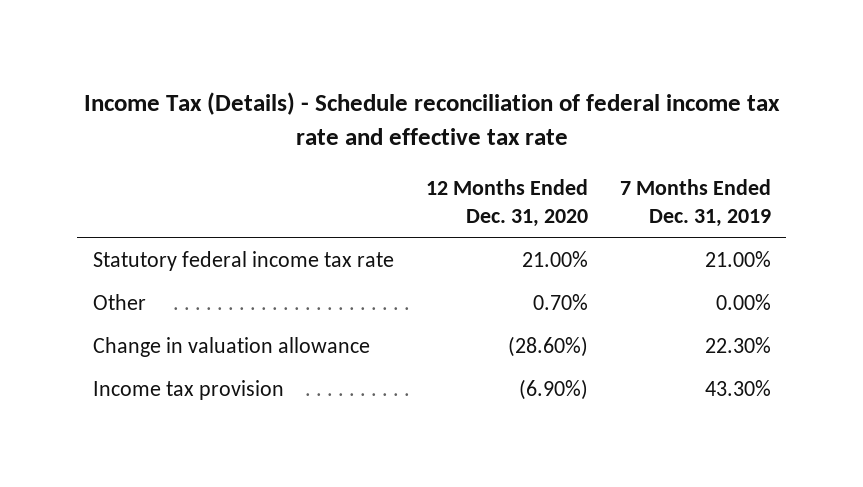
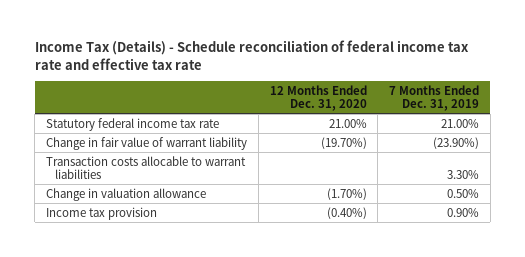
- Other | 0.70% | 0.00%
- Change in valuation allowance | (28.60%) | 22.30%
- Income tax provision | (6.90%) | 43.30%
+ Change in fair value of warrant liability | (19.70%) | (23.90%)
+ Transaction costs allocable to warrant liabilities | | 3.30%
+ Change in valuation allowance | (1.70%) | 0.50%
+ Income tax provision | (0.40%) | 0.90%

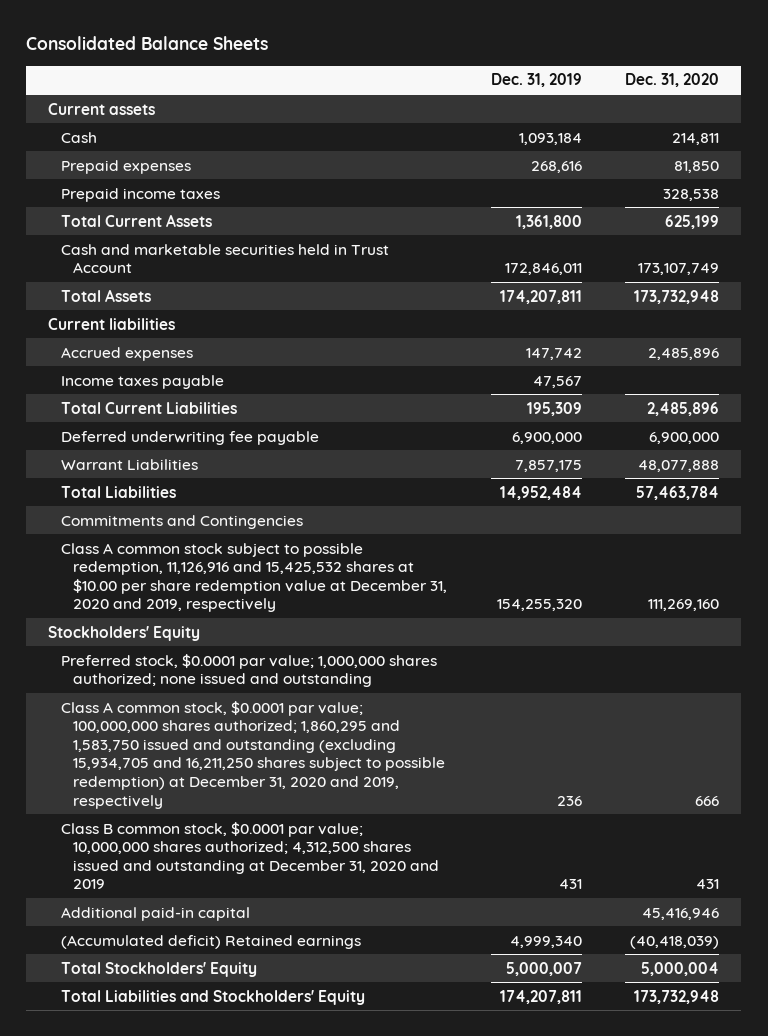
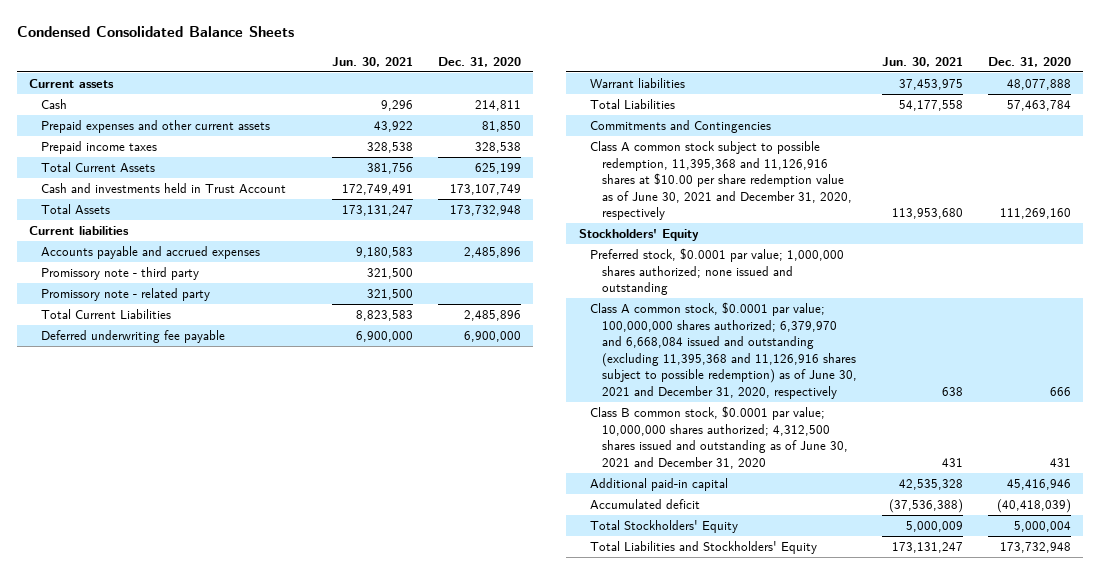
- Consolidated Balance Sheets
+ Condensed Consolidated Balance Sheets
- | Dec. 31, 2019 | Dec. 31, 2020
+ | Jun. 30, 2021 | Dec. 31, 2020
- Prepaid expenses | 268,616 | 81,850
+ Prepaid expenses and other current assets | 43,922 | 81,850
- Cash and marketable securities held in Trust Account | 172,846,011 | 173,107,749
+ Cash and investments held in Trust Account | 172,749,491 | 173,107,749
- Accrued expenses | 147,742 | 2,485,896
- Income taxes payable | 47,567 |
+ Accounts payable and accrued expenses | 9,180,583 | 2,485,896
+ Promissory note - third party | 321,500 |
+ Promissory note - related party | 321,500 |
- Warrant Liabilities | 7,857,175 | 48,077,888
+ Warrant liabilities | 37,453,975 | 48,077,888
- Class A common stock subject to possible redemption, 11,126,916 and 15,425,532 shares at $10.00 per share redemption value at December 31, 2020 and 2019, respectively | 154,255,320 | 111,269,160
+ Class A common stock subject to possible redemption, 11,395,368 and 11,126,916 shares at $10.00 per share redemption value as of June 30, 2021 and December 31, 2020, respectively | 113,953,680 | 111,269,160
- Class A common stock, $0.0001 par value; 100,000,000 shares authorized; 1,860,295 and 1,583,750 issued and outstanding (excluding 15,934,705 and 16,211,250 shares subject to possible redemption) at December 31, 2020 and 2019, respectively | 236 | 666
- Class B common stock, $0.0001 par value; 10,000,000 shares authorized; 4,312,500 shares issued and outstanding at December 31, 2020 and 2019 | 431 | 431
+ Class A common stock, $0.0001 par value; 100,000,000 shares authorized; 6,379,970 and 6,668,084 issued and outstanding (excluding 11,395,368 and 11,126,916 shares subject to possible redemption) as of June 30, 2021 and December 31, 2020, respectively | 638 | 666
+ Class B common stock, $0.0001 par value; 10,000,000 shares authorized; 4,312,500 shares issued and outstanding as of June 30, 2021 and December 31, 2020 | 431 | 431
- (Accumulated deficit) Retained earnings | 4,999,340 | (40,418,039)
+ Accumulated deficit | (37,536,388) | (40,418,039)

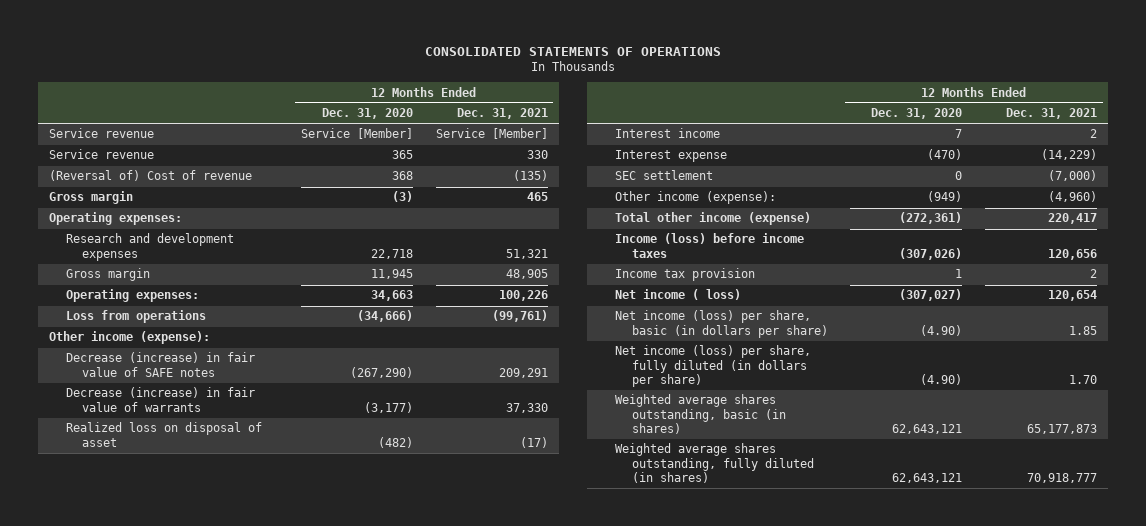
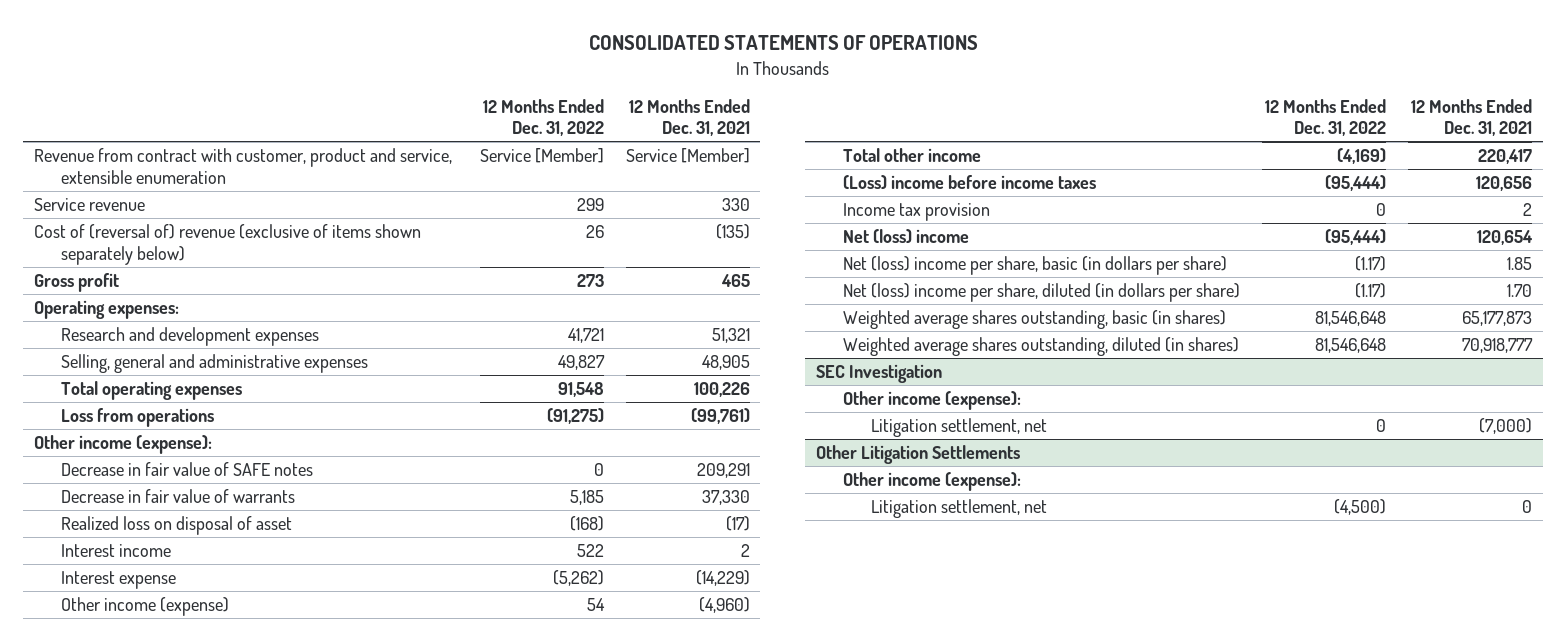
- | 12 Months Ended Dec. 31, 2020 | 12 Months Ended Dec. 31, 2021
+ | 12 Months Ended Dec. 31, 2022 | 12 Months Ended Dec. 31, 2021
- Service revenue | Service [Member] | Service [Member]
+ Revenue from contract with customer, product and service, extensible enumeration | Service [Member] | Service [Member]
- (Reversal of) Cost of revenue | 368 | (135)
- Gross margin | (3) | 465
+ Cost of (reversal of) revenue (exclusive of items shown separately below) | 26 | (135)
+ Gross profit | 273 | 465
- Gross margin | 11,945 | 48,905
- Operating expenses: | 34,663 | 100,226
+ Selling, general and administrative expenses | 49,827 | 48,905
+ Total operating expenses | 91,548 | 100,226
- Decrease (increase) in fair value of SAFE notes | (267,290) | 209,291
- Decrease (increase) in fair value of warrants | (3,177) | 37,330
+ Decrease in fair value of SAFE notes | 0 | 209,291
+ Decrease in fair value of warrants | 5,185 | 37,330
- SEC settlement | 0 | (7,000)
- Other income (expense): | (949) | (4,960)
- Total other income (expense) | (272,361) | 220,417
- Income (loss) before income taxes | (307,026) | 120,656
+ Other income (expense) | 54 | (4,960)
+ Total other income | (4,169) | 220,417
+ (Loss) income before income taxes | (95,444) | 120,656
- Net income ( loss) | (307,027) | 120,654
- Net income (loss) per share, basic (in dollars per share) | (4.90) | 1.85
- Net income (loss) per share, fully diluted (in dollars per share) | (4.90) | 1.70
+ Net (loss) income | (95,444) | 120,654
+ Net (loss) income per share, basic (in dollars per share) | (1.17) | 1.85
+ Net (loss) income per share, diluted (in dollars per share) | (1.17) | 1.70
- Weighted average shares outstanding, fully diluted (in shares) | 62,643,121 | 70,918,777
+ Weighted average shares outstanding, diluted (in shares) | 81,546,648 | 70,918,777
+ SEC Investigation
+ Other income (expense):
+ Litigation settlement, net | 0 | (7,000)
+ Other Litigation Settlements
+ Other income (expense):
+ Litigation settlement, net | (4,500) | 0

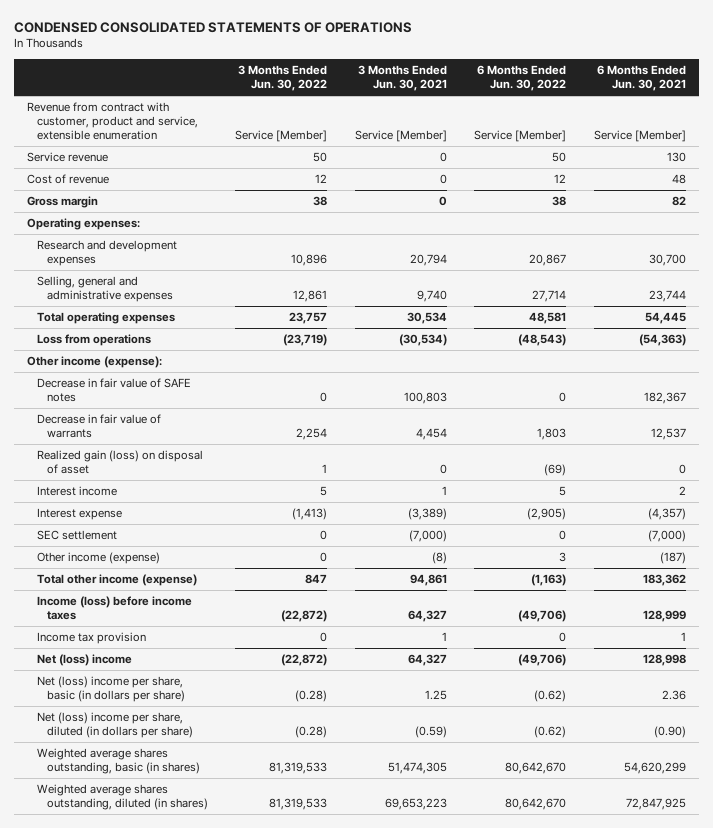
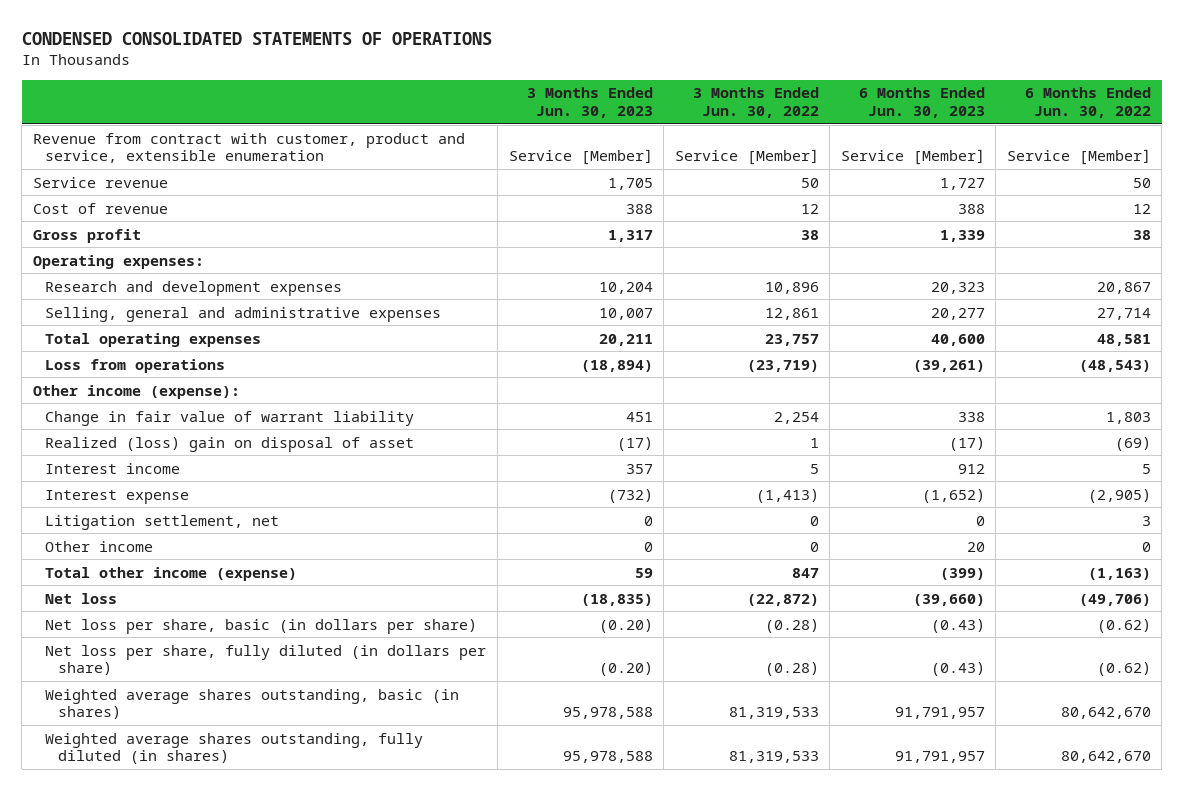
- | 3 Months Ended Jun. 30, 2022 | 3 Months Ended Jun. 30, 2021 | 6 Months Ended Jun. 30, 2022 | 6 Months Ended Jun. 30, 2021
+ | 3 Months Ended Jun. 30, 2023 | 3 Months Ended Jun. 30, 2022 | 6 Months Ended Jun. 30, 2023 | 6 Months Ended Jun. 30, 2022
- Gross margin | 38 | 0 | 38 | 82
+ Gross profit | 1,317 | 38 | 1,339 | 38
- Decrease in fair value of SAFE notes | 0 | 100,803 | 0 | 182,367
- Decrease in fair value of warrants | 2,254 | 4,454 | 1,803 | 12,537
- Realized gain (loss) on disposal of asset | 1 | 0 | (69) | 0
+ Change in fair value of warrant liability | 451 | 2,254 | 338 | 1,803
+ Realized (loss) gain on disposal of asset | (17) | 1 | (17) | (69)
- SEC settlement | 0 | (7,000) | 0 | (7,000)
- Other income (expense) | 0 | (8) | 3 | (187)
+ Litigation settlement, net | 0 | 0 | 0 | 3
+ Other income | 0 | 0 | 20 | 0
- Income (loss) before income taxes | (22,872) | 64,327 | (49,706) | 128,999
- Income tax provision | 0 | 1 | 0 | 1
- Net (loss) income | (22,872) | 64,327 | (49,706) | 128,998
- Net (loss) income per share, basic (in dollars per share) | (0.28) | 1.25 | (0.62) | 2.36
- Net (loss) income per share, diluted (in dollars per share) | (0.28) | (0.59) | (0.62) | (0.90)
+ Net loss | (18,835) | (22,872) | (39,660) | (49,706)
+ Net loss per share, basic (in dollars per share) | (0.20) | (0.28) | (0.43) | (0.62)
+ Net loss per share, fully diluted (in dollars per share) | (0.20) | (0.28) | (0.43) | (0.62)
- Weighted average shares outstanding, diluted (in shares) | 81,319,533 | 69,653,223 | 80,642,670 | 72,847,925
+ Weighted average shares outstanding, fully diluted (in shares) | 95,978,588 | 81,319,533 | 91,791,957 | 80,642,670

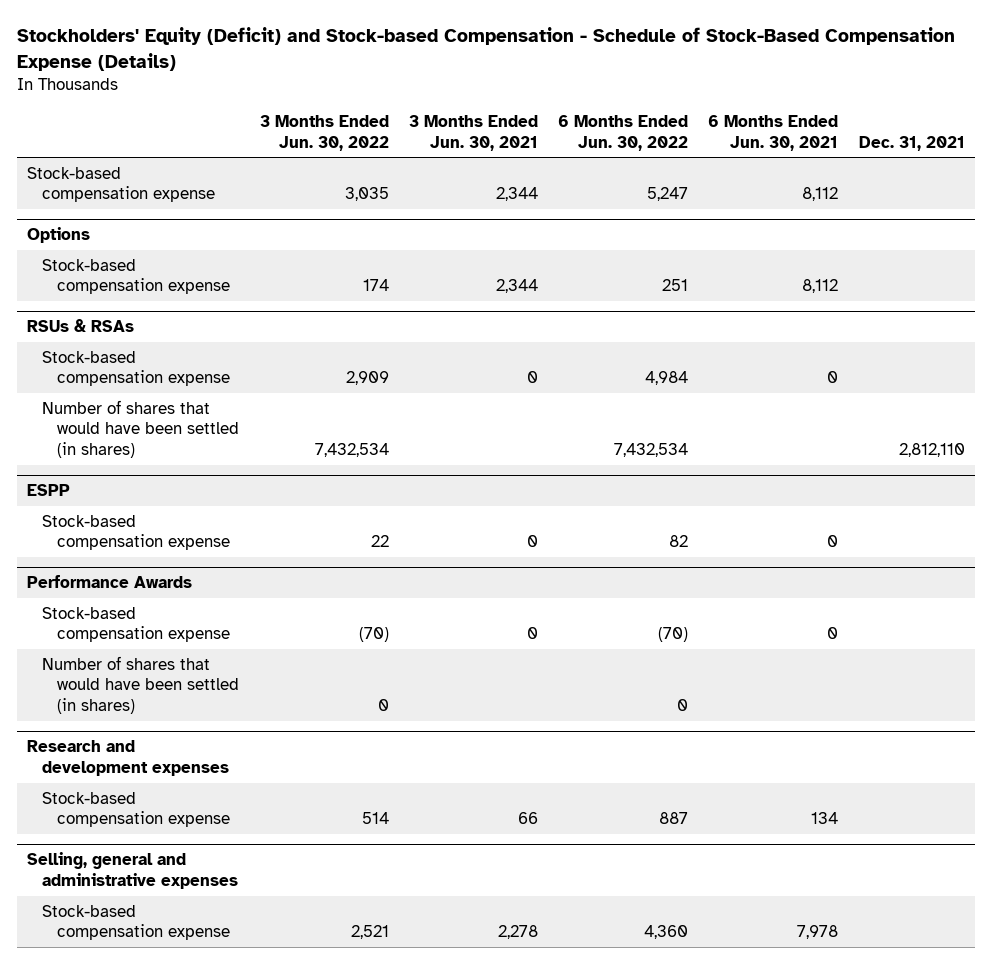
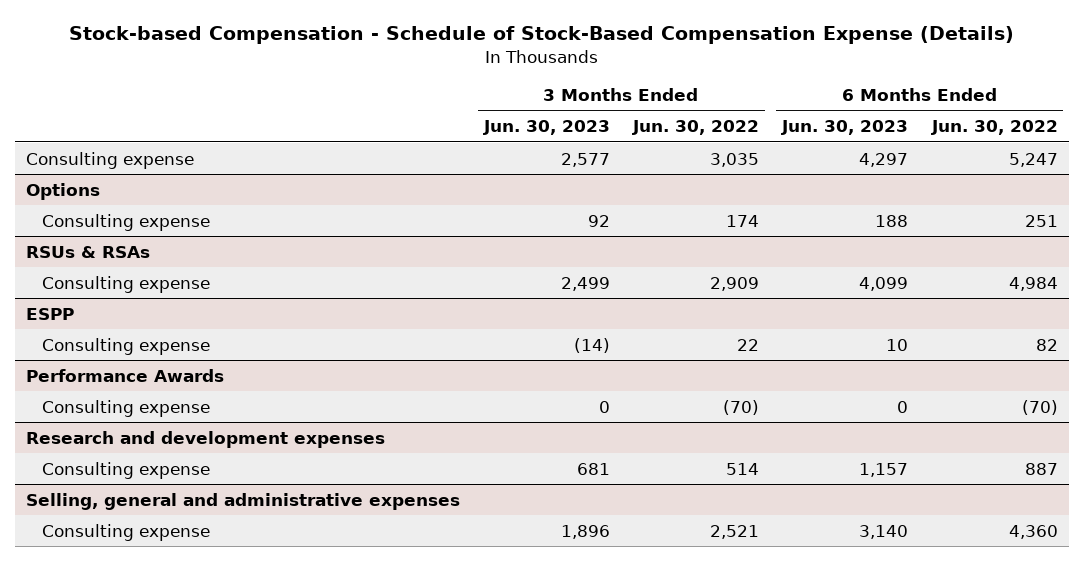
- Stockholders' Equity (Deficit) and Stock-based Compensation - Schedule of Stock-Based Compensation Expense (Details)
+ Stock-based Compensation - Schedule of Stock-Based Compensation Expense (Details)
- | 3 Months Ended Jun. 30, 2022 | 3 Months Ended Jun. 30, 2021 | 6 Months Ended Jun. 30, 2022 | 6 Months Ended Jun. 30, 2021 | Dec. 31, 2021
+ | 3 Months Ended Jun. 30, 2023 | 3 Months Ended Jun. 30, 2022 | 6 Months Ended Jun. 30, 2023 | 6 Months Ended Jun. 30, 2022
- Stock-based compensation expense | 3,035 | 2,344 | 5,247 | 8,112 |
+ Consulting expense | 2,577 | 3,035 | 4,297 | 5,247
@ Options
- Stock-based compensation expense | 174 | 2,344 | 251 | 8,112 |
+ Consulting expense | 92 | 174 | 188 | 251
@ RSUs & RSAs
- Stock-based compensation expense | 2,909 | 0 | 4,984 | 0 |
- Number of shares that would have been settled (in shares) | 7,432,534 | | 7,432,534 | | 2,812,110
+ Consulting expense | 2,499 | 2,909 | 4,099 | 4,984
@ ESPP
- Stock-based compensation expense | 22 | 0 | 82 | 0 |
+ Consulting expense | (14) | 22 | 10 | 82
@ Performance Awards
- Stock-based compensation expense | (70) | 0 | (70) | 0 |
- Number of shares that would have been settled (in shares) | 0 | | 0 | |
+ Consulting expense | 0 | (70) | 0 | (70)
@ Research and development expenses
- Stock-based compensation expense | 514 | 66 | 887 | 134 |
+ Consulting expense | 681 | 514 | 1,157 | 887
@ Selling, general and administrative expenses
- Stock-based compensation expense | 2,521 | 2,278 | 4,360 | 7,978 |
+ Consulting expense | 1,896 | 2,521 | 3,140 | 4,360

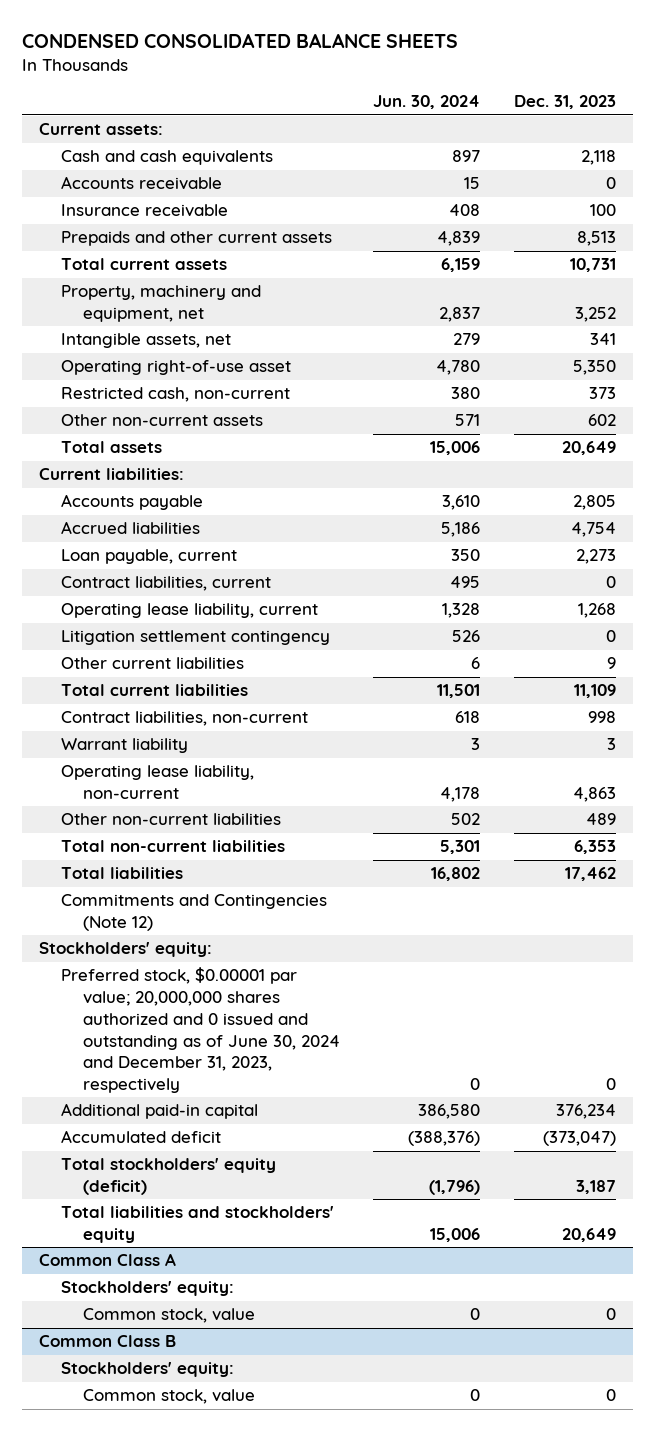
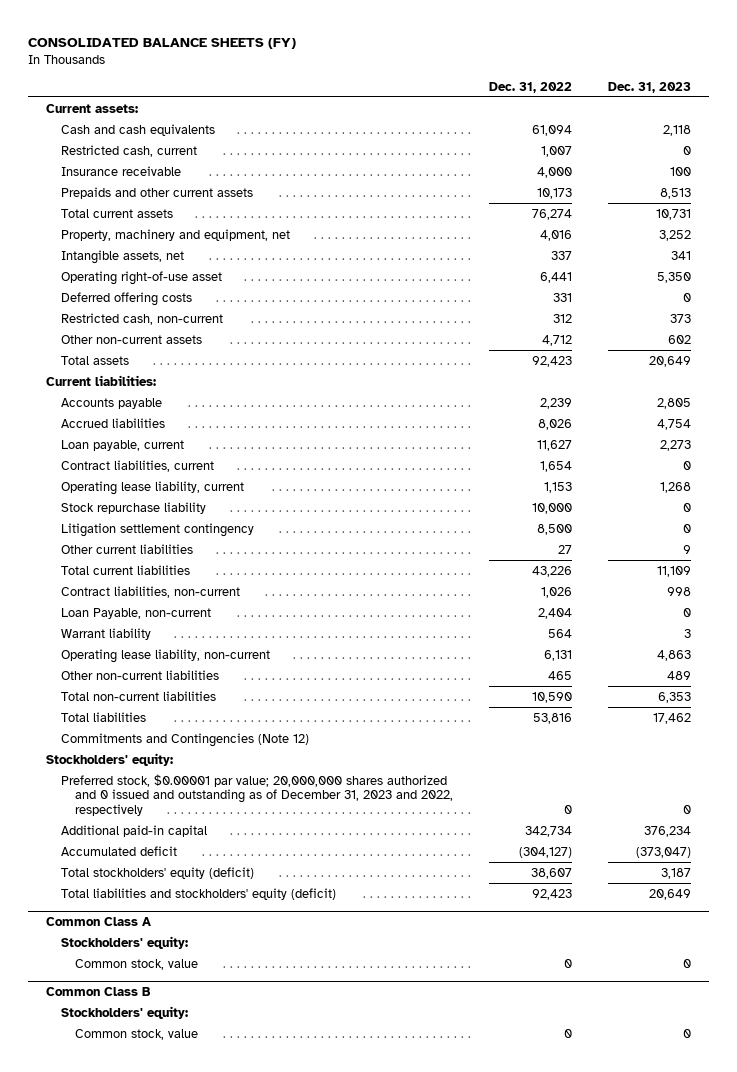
- CONDENSED CONSOLIDATED BALANCE SHEETS
+ CONSOLIDATED BALANCE SHEETS (FY)
- | Jun. 30, 2024 | Dec. 31, 2023
+ | Dec. 31, 2022 | Dec. 31, 2023
- Accounts receivable | 15 | 0
+ Restricted cash, current | 1,007 | 0
+ Deferred offering costs | 331 | 0
+ Stock repurchase liability | 10,000 | 0
+ Loan Payable, non-current | 2,404 | 0
- Preferred stock, $0.00001 par value; 20,000,000 shares authorized and 0 issued and outstanding as of June 30, 2024 and December 31, 2023, respectively | 0 | 0
+ Preferred stock, $0.00001 par value; 20,000,000 shares authorized and 0 issued and outstanding as of December 31, 2023 and 2022, respectively | 0 | 0
- Total liabilities and stockholders' equity | 15,006 | 20,649
+ Total liabilities and stockholders' equity (deficit) | 92,423 | 20,649

